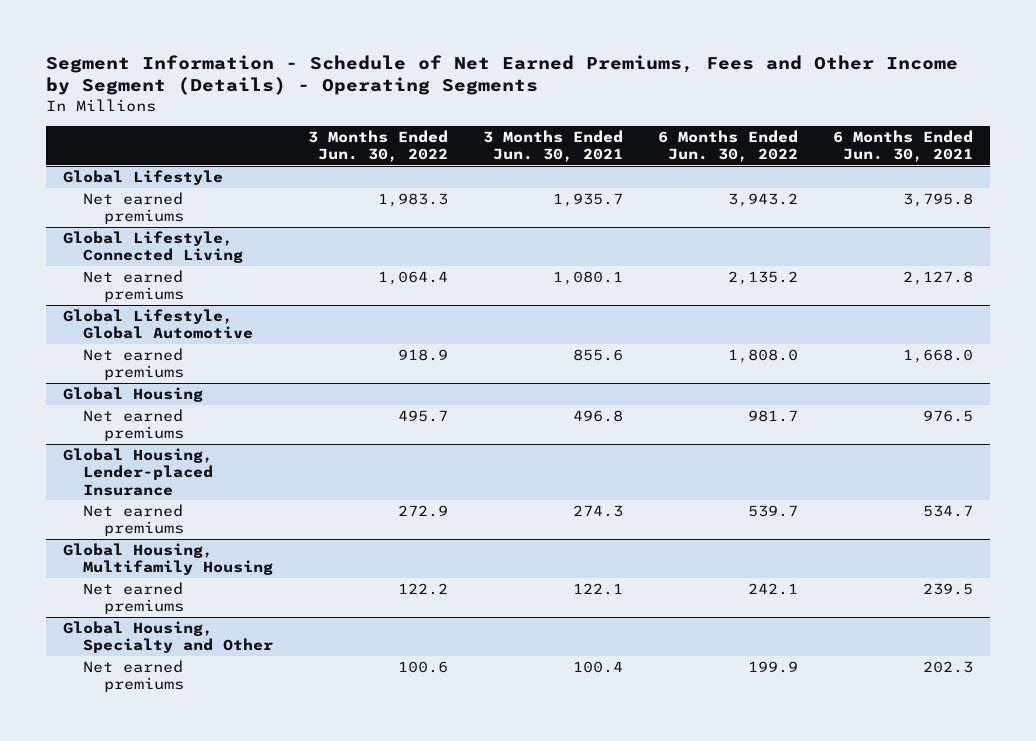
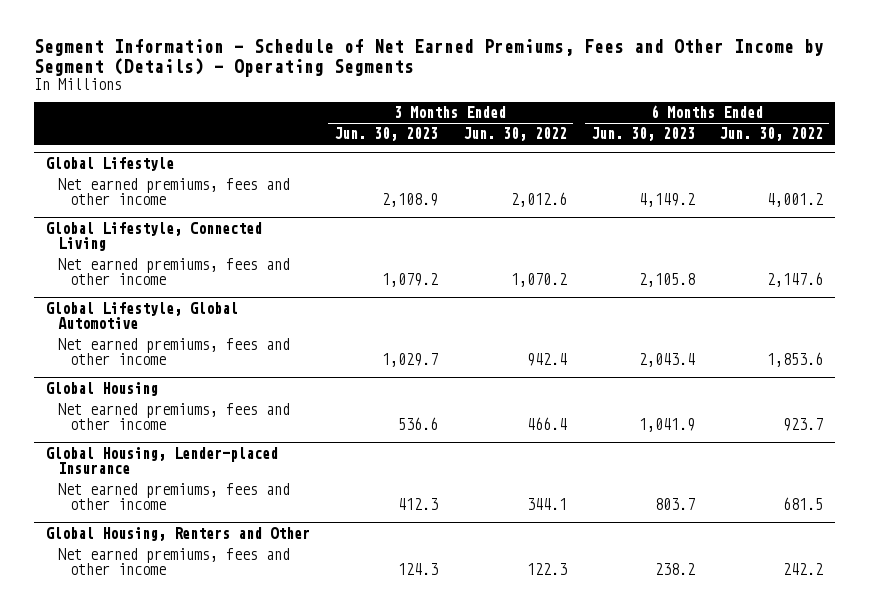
- | 3 Months Ended Jun. 30, 2022 | 3 Months Ended Jun. 30, 2021 | 6 Months Ended Jun. 30, 2022 | 6 Months Ended Jun. 30, 2021
+ | 3 Months Ended Jun. 30, 2023 | 3 Months Ended Jun. 30, 2022 | 6 Months Ended Jun. 30, 2023 | 6 Months Ended Jun. 30, 2022
@ Global Lifestyle
- Net earned premiums | 1,983.3 | 1,935.7 | 3,943.2 | 3,795.8
+ Net earned premiums, fees and other income | 2,108.9 | 2,012.6 | 4,149.2 | 4,001.2
@ Global Lifestyle, Connected Living
- Net earned premiums | 1,064.4 | 1,080.1 | 2,135.2 | 2,127.8
+ Net earned premiums, fees and other income | 1,079.2 | 1,070.2 | 2,105.8 | 2,147.6
@ Global Lifestyle, Global Automotive
- Net earned premiums | 918.9 | 855.6 | 1,808.0 | 1,668.0
+ Net earned premiums, fees and other income | 1,029.7 | 942.4 | 2,043.4 | 1,853.6
@ Global Housing
- Net earned premiums | 495.7 | 496.8 | 981.7 | 976.5
+ Net earned premiums, fees and other income | 536.6 | 466.4 | 1,041.9 | 923.7
@ Global Housing, Lender-placed Insurance
- Net earned premiums | 272.9 | 274.3 | 539.7 | 534.7
- Global Housing, Multifamily Housing
- Net earned premiums | 122.2 | 122.1 | 242.1 | 239.5
- Global Housing, Specialty and Other
- Net earned premiums | 100.6 | 100.4 | 199.9 | 202.3
@ Global Housing, Lender-placed Insurance
+ Net earned premiums, fees and other income | 412.3 | 344.1 | 803.7 | 681.5
+ Global Housing, Renters and Other
+ Net earned premiums, fees and other income | 124.3 | 122.3 | 238.2 | 242.2

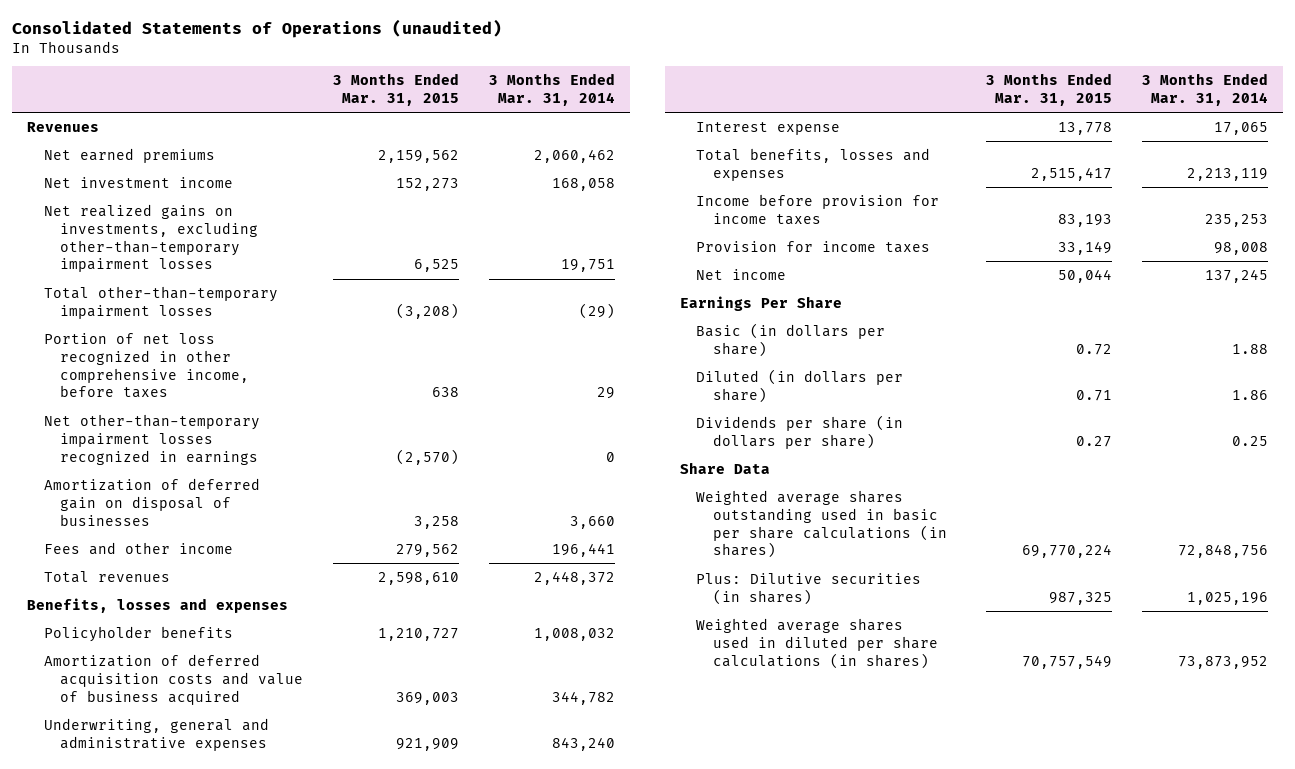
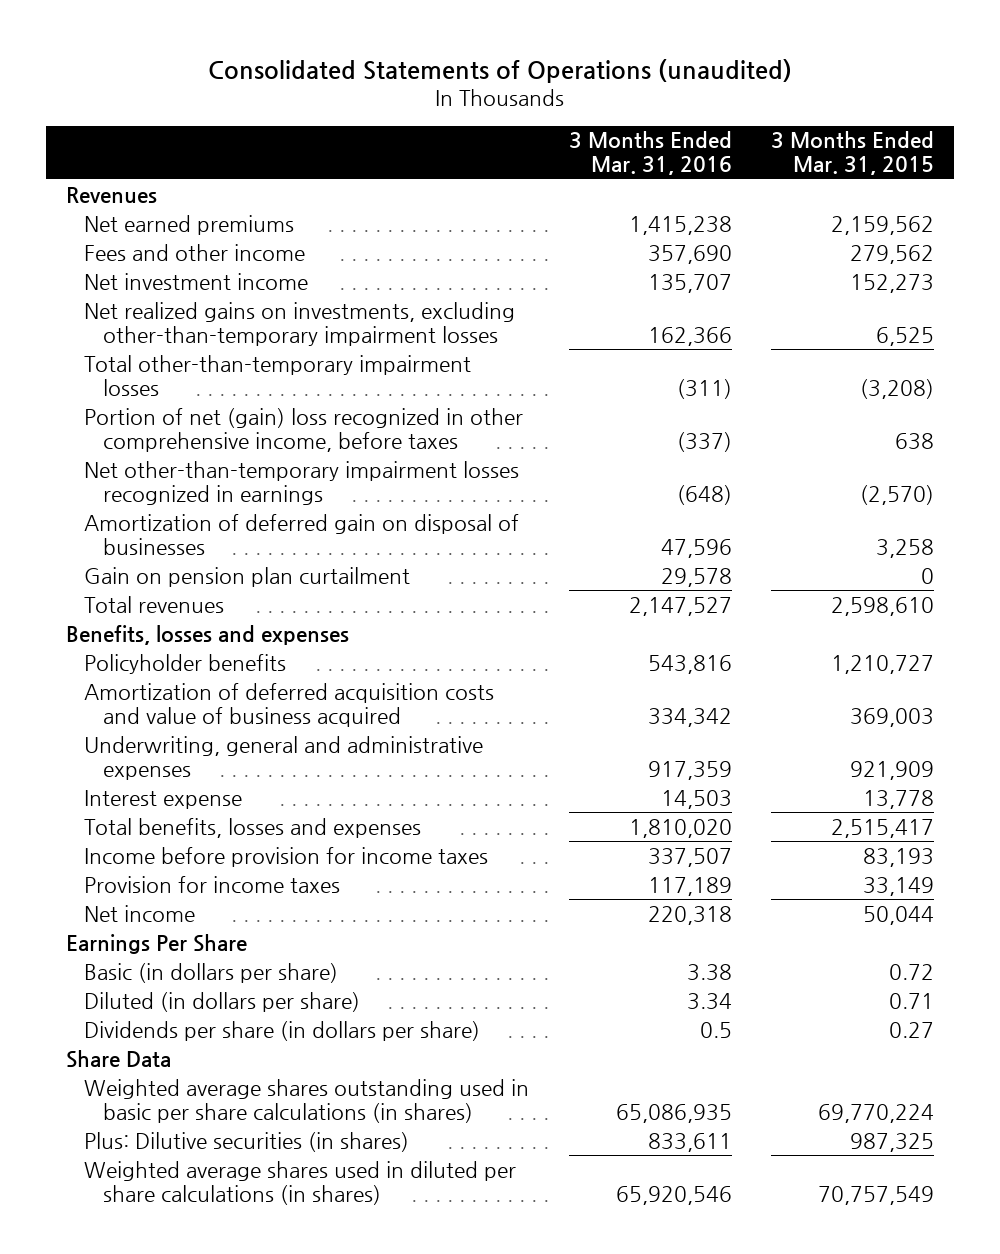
- | 3 Months Ended Mar. 31, 2015 | 3 Months Ended Mar. 31, 2014
+ | 3 Months Ended Mar. 31, 2016 | 3 Months Ended Mar. 31, 2015
moved up: Fees and other income | 357,690 | 279,562
- Portion of net loss recognized in other comprehensive income, before taxes | 638 | 29
+ Portion of net (gain) loss recognized in other comprehensive income, before taxes | (337) | 638
+ Gain on pension plan curtailment | 29,578 | 0

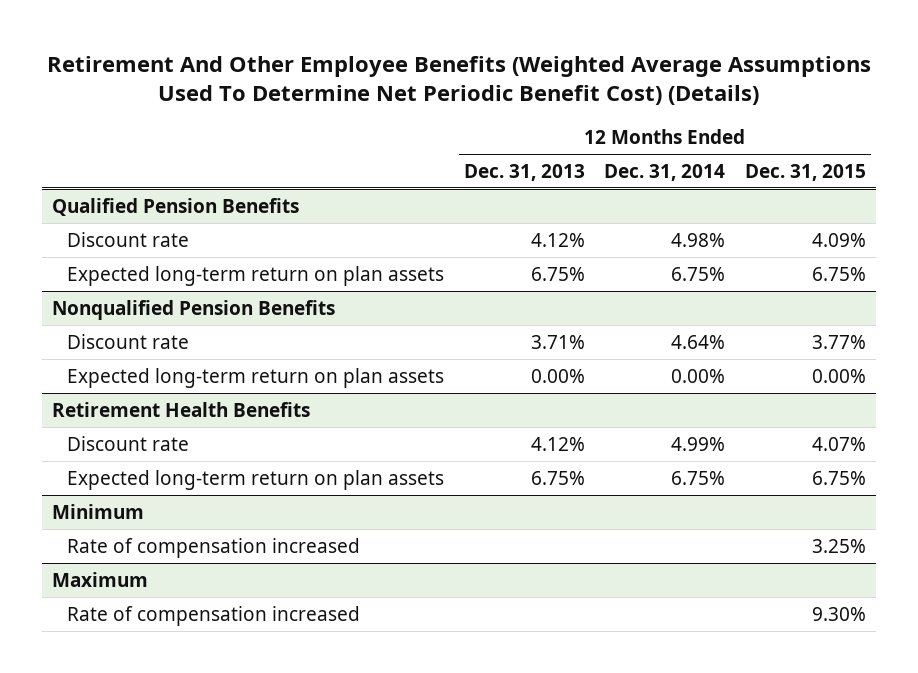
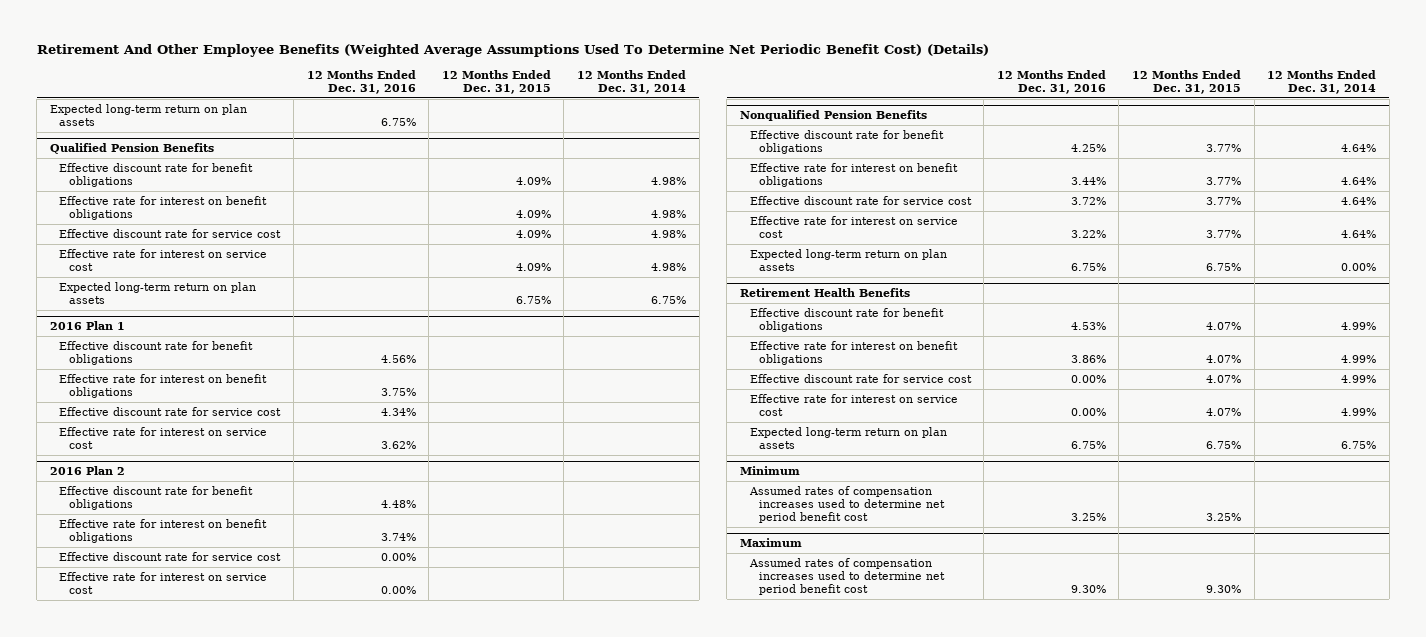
- | 12 Months Ended Dec. 31, 2013 | 12 Months Ended Dec. 31, 2014 | 12 Months Ended Dec. 31, 2015
+ | 12 Months Ended Dec. 31, 2016 | 12 Months Ended Dec. 31, 2015 | 12 Months Ended Dec. 31, 2014
+ Expected long-term return on plan assets | 6.75% | |
@ Qualified Pension Benefits
- Discount rate | 4.12% | 4.98% | 4.09%
+ Effective discount rate for benefit obligations | | 4.09% | 4.98%
+ Effective rate for interest on benefit obligations | | 4.09% | 4.98%
+ Effective discount rate for service cost | | 4.09% | 4.98%
+ Effective rate for interest on service cost | | 4.09% | 4.98%
+ 2016 Plan 1
+ Effective discount rate for benefit obligations | 4.56% | |
+ Effective rate for interest on benefit obligations | 3.75% | |
+ Effective discount rate for service cost | 4.34% | |
+ Effective rate for interest on service cost | 3.62% | |
+ 2016 Plan 2
+ Effective discount rate for benefit obligations | 4.48% | |
+ Effective rate for interest on benefit obligations | 3.74% | |
+ Effective discount rate for service cost | 0.00% | |
+ Effective rate for interest on service cost | 0.00% | |
@ Nonqualified Pension Benefits
- Discount rate | 3.71% | 4.64% | 3.77%
- Expected long-term return on plan assets | 0.00% | 0.00% | 0.00%
+ Effective discount rate for benefit obligations | 4.25% | 3.77% | 4.64%
+ Effective rate for interest on benefit obligations | 3.44% | 3.77% | 4.64%
+ Effective discount rate for service cost | 3.72% | 3.77% | 4.64%
+ Effective rate for interest on service cost | 3.22% | 3.77% | 4.64%
+ Expected long-term return on plan assets | 6.75% | 6.75% | 0.00%
@ Retirement Health Benefits
- Discount rate | 4.12% | 4.99% | 4.07%
+ Effective discount rate for benefit obligations | 4.53% | 4.07% | 4.99%
+ Effective rate for interest on benefit obligations | 3.86% | 4.07% | 4.99%
+ Effective discount rate for service cost | 0.00% | 4.07% | 4.99%
+ Effective rate for interest on service cost | 0.00% | 4.07% | 4.99%
@ Minimum
- Rate of compensation increased | | | 3.25%
+ Assumed rates of compensation increases used to determine net period benefit cost | 3.25% | 3.25% |
@ Maximum
- Rate of compensation increased | | | 9.30%
+ Assumed rates of compensation increases used to determine net period benefit cost | 9.30% | 9.30% |

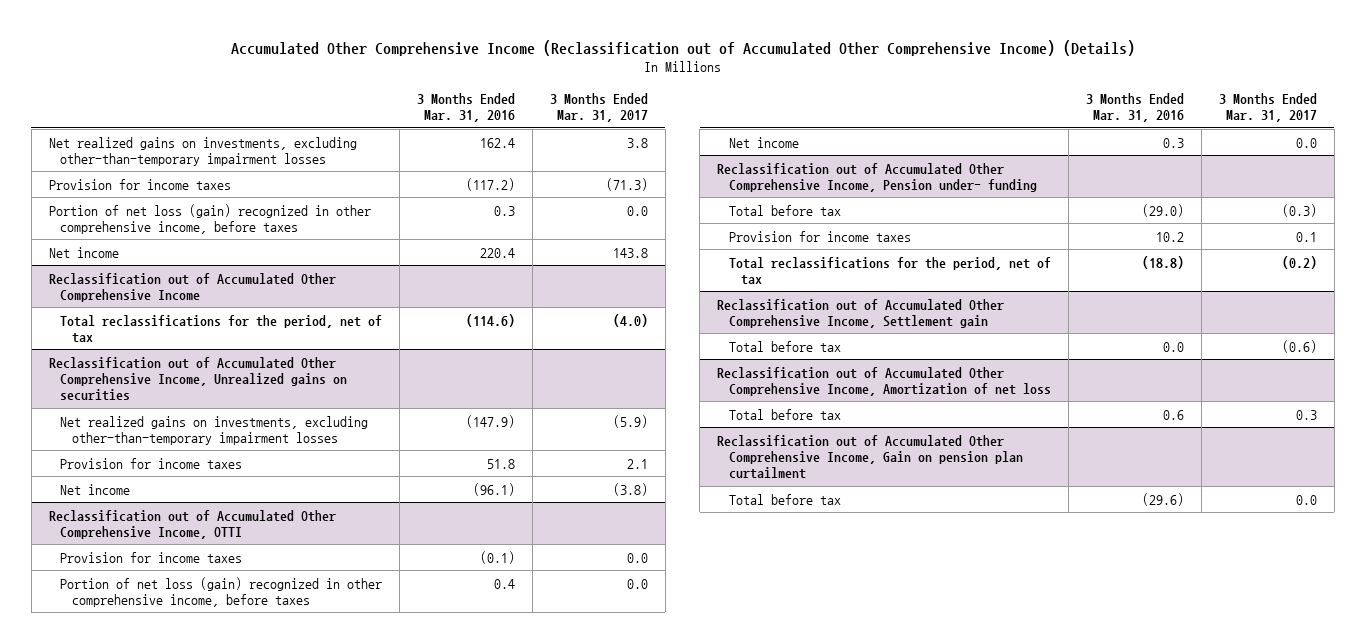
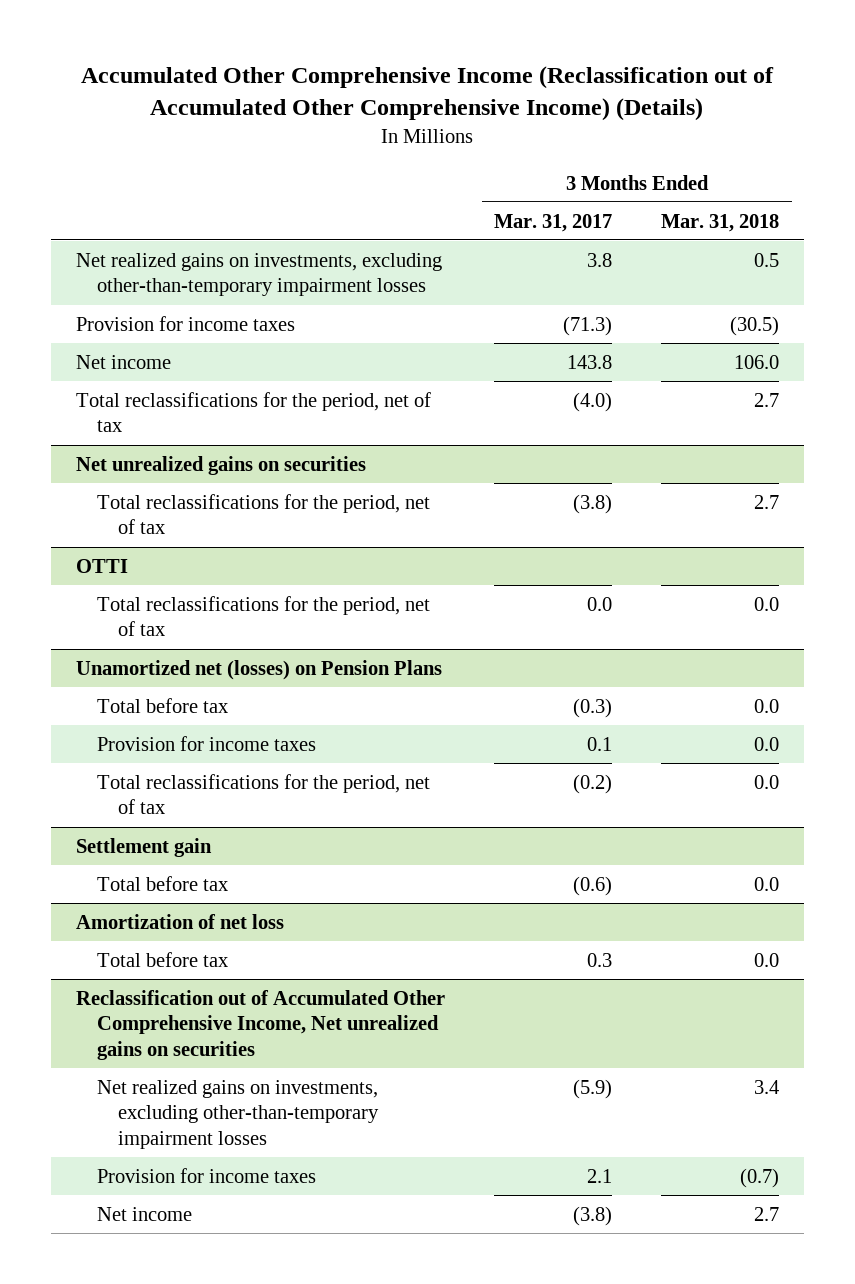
- | 3 Months Ended Mar. 31, 2016 | 3 Months Ended Mar. 31, 2017
+ | 3 Months Ended Mar. 31, 2017 | 3 Months Ended Mar. 31, 2018
- Portion of net loss (gain) recognized in other comprehensive income, before taxes | 0.3 | 0.0
- Reclassification out of Accumulated Other Comprehensive Income
- Reclassification out of Accumulated Other Comprehensive Income, Unrealized gains on securities
- Net realized gains on investments, excluding other-than-temporary impairment losses | (147.9) | (5.9)
- Provision for income taxes | 51.8 | 2.1
- Net income | (96.1) | (3.8)
- Reclassification out of Accumulated Other Comprehensive Income, OTTI
- Provision for income taxes | (0.1) | 0.0
- Portion of net loss (gain) recognized in other comprehensive income, before taxes | 0.4 | 0.0
- Net income | 0.3 | 0.0
- Reclassification out of Accumulated Other Comprehensive Income, Pension under- funding
+ Net unrealized gains on securities
+ Total reclassifications for the period, net of tax | (3.8) | 2.7
+ OTTI
+ Total reclassifications for the period, net of tax | 0.0 | 0.0
+ Unamortized net (losses) on Pension Plans
- Reclassification out of Accumulated Other Comprehensive Income, Settlement gain
+ Settlement gain
- Reclassification out of Accumulated Other Comprehensive Income, Amortization of net loss
+ Amortization of net loss
- Reclassification out of Accumulated Other Comprehensive Income, Gain on pension plan curtailment
- Total before tax | (29.6) | 0.0
+ Reclassification out of Accumulated Other Comprehensive Income, Net unrealized gains on securities
+ Net realized gains on investments, excluding other-than-temporary impairment losses | (5.9) | 3.4
+ Provision for income taxes | 2.1 | (0.7)
+ Net income | (3.8) | 2.7

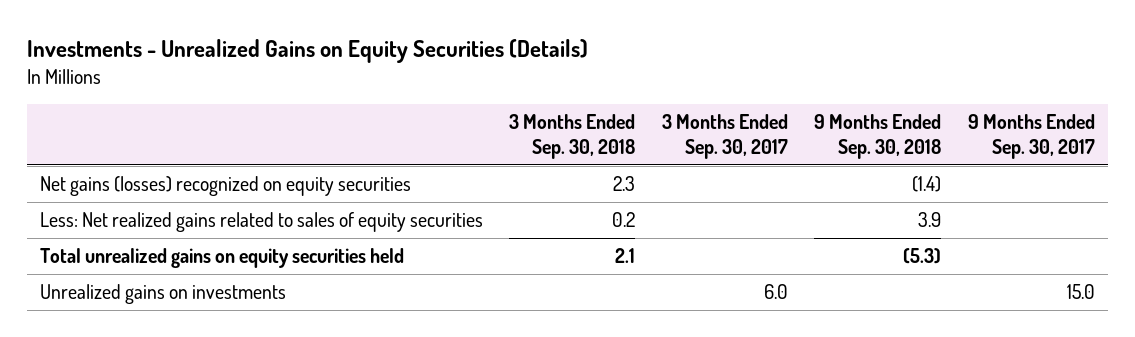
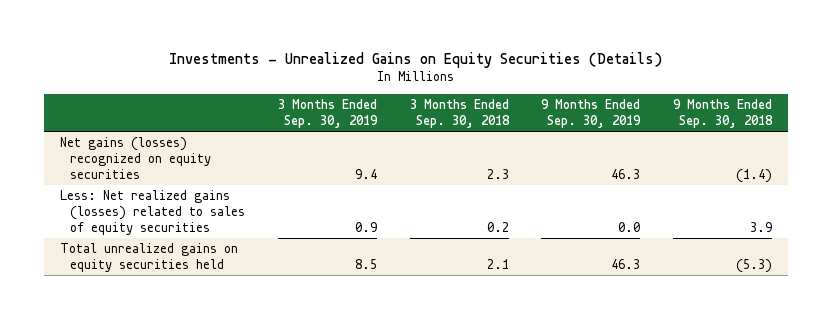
- | 3 Months Ended Sep. 30, 2018 | 3 Months Ended Sep. 30, 2017 | 9 Months Ended Sep. 30, 2018 | 9 Months Ended Sep. 30, 2017
+ | 3 Months Ended Sep. 30, 2019 | 3 Months Ended Sep. 30, 2018 | 9 Months Ended Sep. 30, 2019 | 9 Months Ended Sep. 30, 2018
- Less: Net realized gains related to sales of equity securities | 0.2 | | 3.9 |
+ Less: Net realized gains (losses) related to sales of equity securities | 0.9 | 0.2 | 0.0 | 3.9
- Unrealized gains on investments | | 6.0 | | 15.0

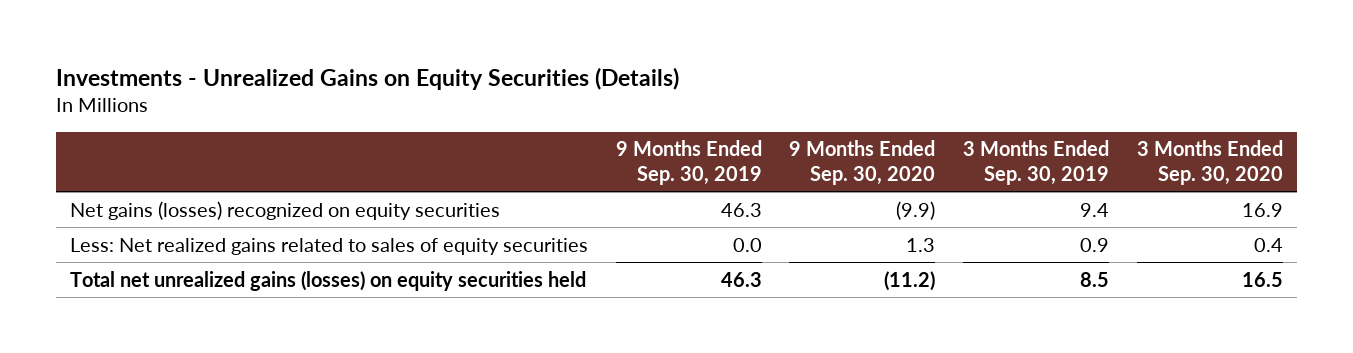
- | 3 Months Ended Sep. 30, 2019 | 3 Months Ended Sep. 30, 2018 | 9 Months Ended Sep. 30, 2019 | 9 Months Ended Sep. 30, 2018
+ | 9 Months Ended Sep. 30, 2019 | 9 Months Ended Sep. 30, 2020 | 3 Months Ended Sep. 30, 2019 | 3 Months Ended Sep. 30, 2020
- Less: Net realized gains (losses) related to sales of equity securities | 0.9 | 0.2 | 0.0 | 3.9
- Total unrealized gains on equity securities held | 8.5 | 2.1 | 46.3 | (5.3)
+ Less: Net realized gains related to sales of equity securities | 0.0 | 1.3 | 0.9 | 0.4
+ Total net unrealized gains (losses) on equity securities held | 46.3 | (11.2) | 8.5 | 16.5

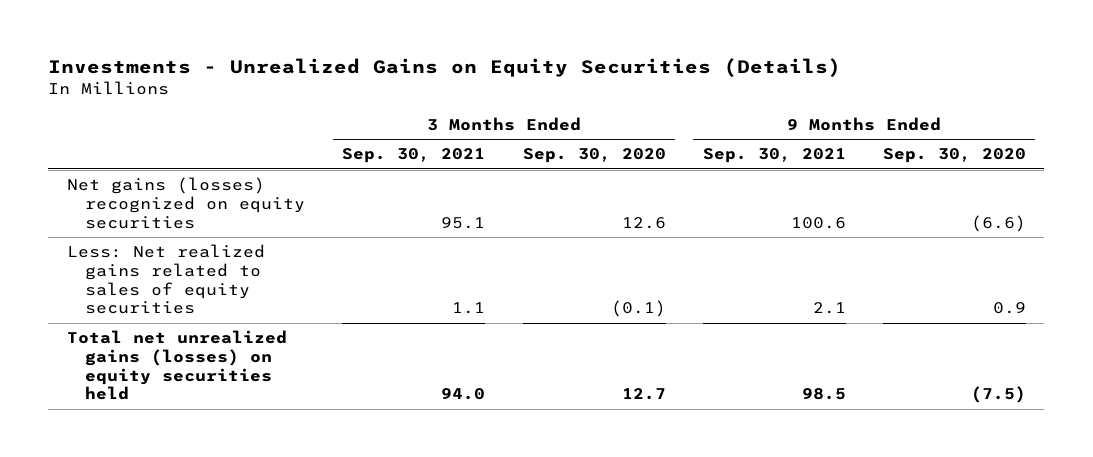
- | 9 Months Ended Sep. 30, 2019 | 9 Months Ended Sep. 30, 2020 | 3 Months Ended Sep. 30, 2019 | 3 Months Ended Sep. 30, 2020
+ | 3 Months Ended Sep. 30, 2021 | 3 Months Ended Sep. 30, 2020 | 9 Months Ended Sep. 30, 2021 | 9 Months Ended Sep. 30, 2020
- Net gains (losses) recognized on equity securities | 46.3 | (9.9) | 9.4 | 16.9
- Less: Net realized gains related to sales of equity securities | 0.0 | 1.3 | 0.9 | 0.4
- Total net unrealized gains (losses) on equity securities held | 46.3 | (11.2) | 8.5 | 16.5
+ Net gains (losses) recognized on equity securities | 95.1 | 12.6 | 100.6 | (6.6)
+ Less: Net realized gains related to sales of equity securities | 1.1 | (0.1) | 2.1 | 0.9
+ Total net unrealized gains (losses) on equity securities held | 94.0 | 12.7 | 98.5 | (7.5)

